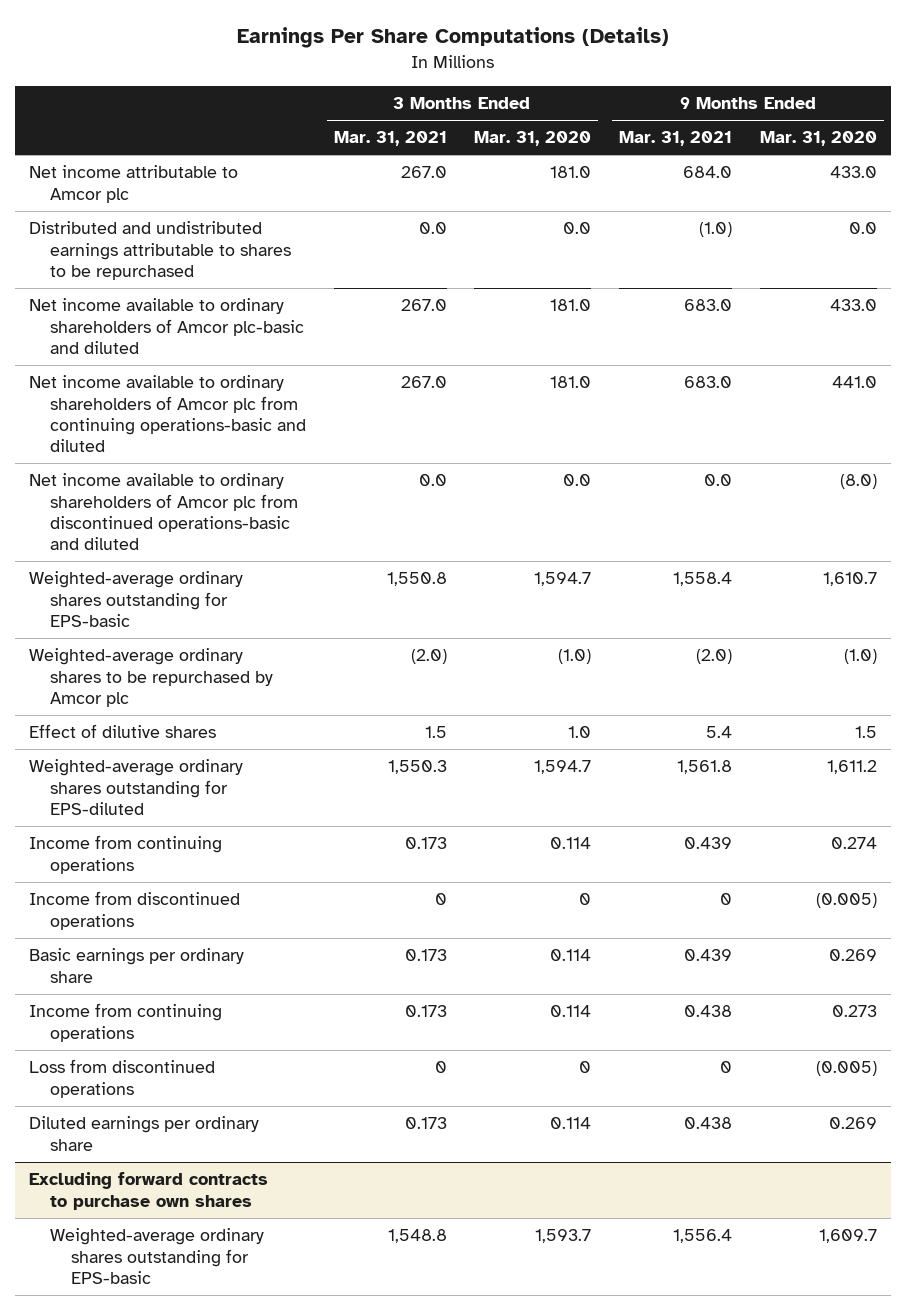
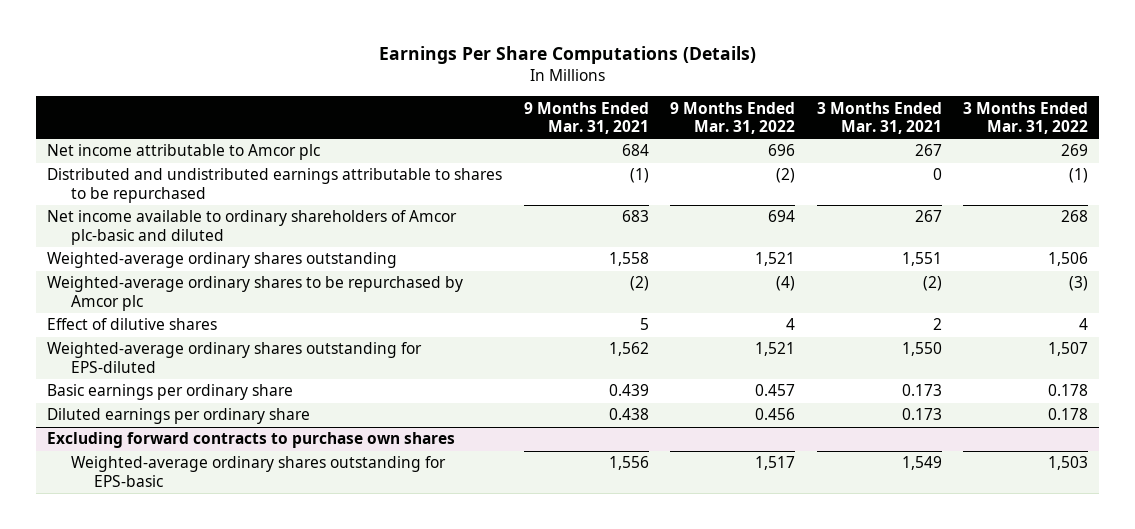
- | 3 Months Ended Mar. 31, 2021 | 3 Months Ended Mar. 31, 2020 | 9 Months Ended Mar. 31, 2021 | 9 Months Ended Mar. 31, 2020
+ | 9 Months Ended Mar. 31, 2021 | 9 Months Ended Mar. 31, 2022 | 3 Months Ended Mar. 31, 2021 | 3 Months Ended Mar. 31, 2022
- Net income attributable to Amcor plc | 267.0 | 181.0 | 684.0 | 433.0
- Distributed and undistributed earnings attributable to shares to be repurchased | 0.0 | 0.0 | (1.0) | 0.0
- Net income available to ordinary shareholders of Amcor plc-basic and diluted | 267.0 | 181.0 | 683.0 | 433.0
- Net income available to ordinary shareholders of Amcor plc from continuing operations-basic and diluted | 267.0 | 181.0 | 683.0 | 441.0
- Net income available to ordinary shareholders of Amcor plc from discontinued operations-basic and diluted | 0.0 | 0.0 | 0.0 | (8.0)
- Weighted-average ordinary shares outstanding for EPS-basic | 1,550.8 | 1,594.7 | 1,558.4 | 1,610.7
- Weighted-average ordinary shares to be repurchased by Amcor plc | (2.0) | (1.0) | (2.0) | (1.0)
- Effect of dilutive shares | 1.5 | 1.0 | 5.4 | 1.5
- Weighted-average ordinary shares outstanding for EPS-diluted | 1,550.3 | 1,594.7 | 1,561.8 | 1,611.2
- Income from continuing operations | 0.173 | 0.114 | 0.439 | 0.274
- Income from discontinued operations | 0 | 0 | 0 | (0.005)
+ Net income attributable to Amcor plc | 684 | 696 | 267 | 269
+ Distributed and undistributed earnings attributable to shares to be repurchased | (1) | (2) | 0 | (1)
+ Net income available to ordinary shareholders of Amcor plc-basic and diluted | 683 | 694 | 267 | 268
+ Weighted-average ordinary shares outstanding | 1,558 | 1,521 | 1,551 | 1,506
+ Weighted-average ordinary shares to be repurchased by Amcor plc | (2) | (4) | (2) | (3)
+ Effect of dilutive shares | 5 | 4 | 2 | 4
+ Weighted-average ordinary shares outstanding for EPS-diluted | 1,562 | 1,521 | 1,550 | 1,507
- Income from continuing operations | 0.173 | 0.114 | 0.438 | 0.273
- Loss from discontinued operations | 0 | 0 | 0 | (0.005)
@ Excluding forward contracts to purchase own shares
- Weighted-average ordinary shares outstanding for EPS-basic | 1,548.8 | 1,593.7 | 1,556.4 | 1,609.7
+ Weighted-average ordinary shares outstanding for EPS-basic | 1,556 | 1,517 | 1,549 | 1,503

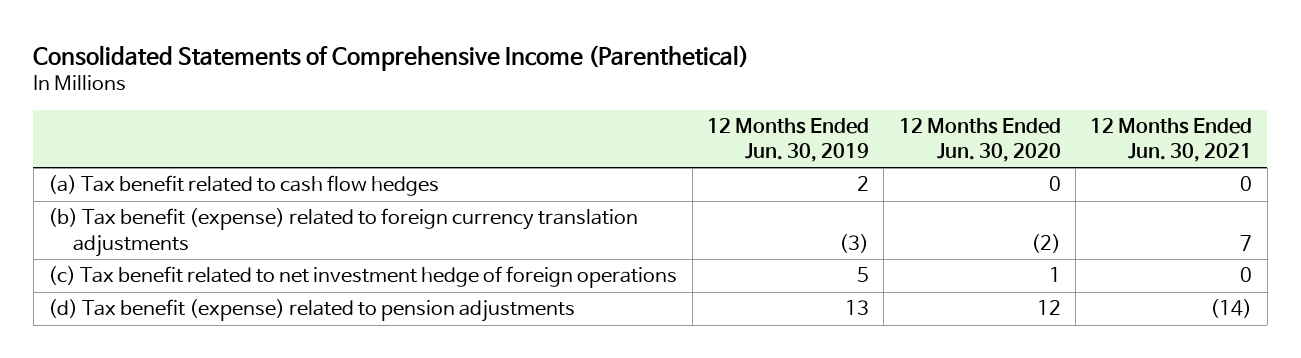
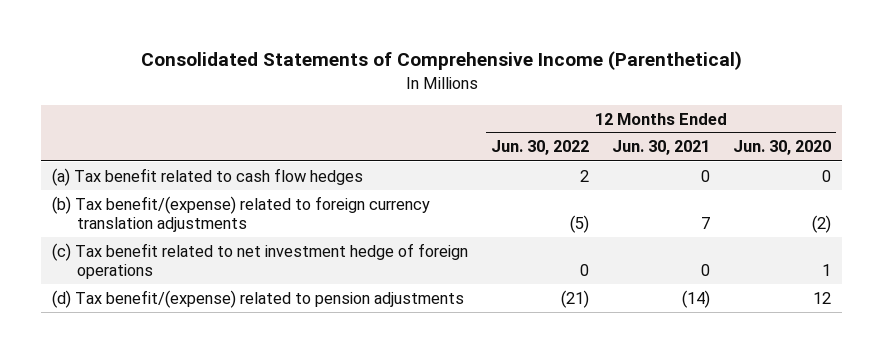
- | 12 Months Ended Jun. 30, 2019 | 12 Months Ended Jun. 30, 2020 | 12 Months Ended Jun. 30, 2021
+ | 12 Months Ended Jun. 30, 2022 | 12 Months Ended Jun. 30, 2021 | 12 Months Ended Jun. 30, 2020
- (b) Tax benefit (expense) related to foreign currency translation adjustments | (3) | (2) | 7
+ (b) Tax benefit/(expense) related to foreign currency translation adjustments | (5) | 7 | (2)
- (d) Tax benefit (expense) related to pension adjustments | 13 | 12 | (14)
+ (d) Tax benefit/(expense) related to pension adjustments | (21) | (14) | 12

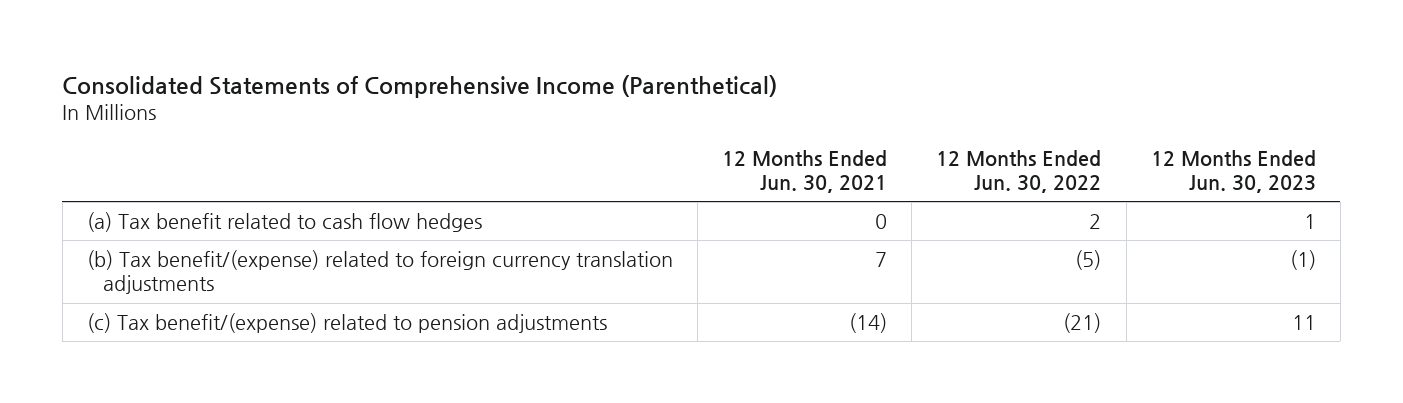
- | 12 Months Ended Jun. 30, 2022 | 12 Months Ended Jun. 30, 2021 | 12 Months Ended Jun. 30, 2020
+ | 12 Months Ended Jun. 30, 2021 | 12 Months Ended Jun. 30, 2022 | 12 Months Ended Jun. 30, 2023
- (c) Tax benefit related to net investment hedge of foreign operations | 0 | 0 | 1
- (d) Tax benefit/(expense) related to pension adjustments | (21) | (14) | 12
+ (c) Tax benefit/(expense) related to pension adjustments | (14) | (21) | 11

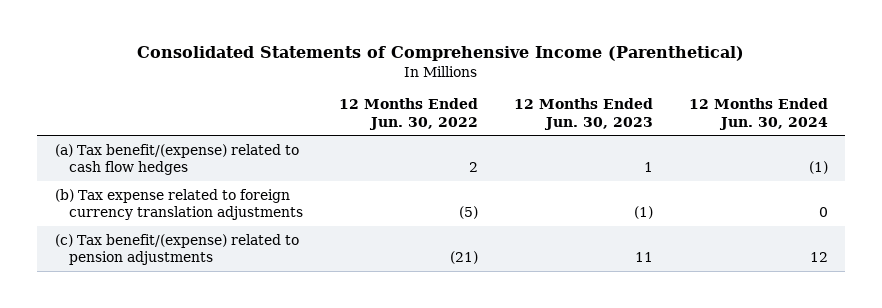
- | 12 Months Ended Jun. 30, 2021 | 12 Months Ended Jun. 30, 2022 | 12 Months Ended Jun. 30, 2023
+ | 12 Months Ended Jun. 30, 2022 | 12 Months Ended Jun. 30, 2023 | 12 Months Ended Jun. 30, 2024
- (a) Tax benefit related to cash flow hedges | 0 | 2 | 1
- (b) Tax benefit/(expense) related to foreign currency translation adjustments | 7 | (5) | (1)
+ (a) Tax benefit/(expense) related to cash flow hedges | 2 | 1 | (1)
+ (b) Tax expense related to foreign currency translation adjustments | (5) | (1) | 0

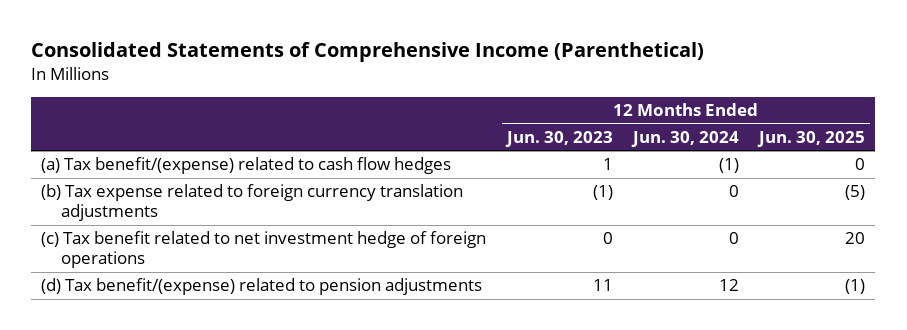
- | 12 Months Ended Jun. 30, 2022 | 12 Months Ended Jun. 30, 2023 | 12 Months Ended Jun. 30, 2024
+ | 12 Months Ended Jun. 30, 2023 | 12 Months Ended Jun. 30, 2024 | 12 Months Ended Jun. 30, 2025
- (c) Tax benefit/(expense) related to pension adjustments | (21) | 11 | 12
+ (c) Tax benefit related to net investment hedge of foreign operations | 0 | 0 | 20
+ (d) Tax benefit/(expense) related to pension adjustments | 11 | 12 | (1)

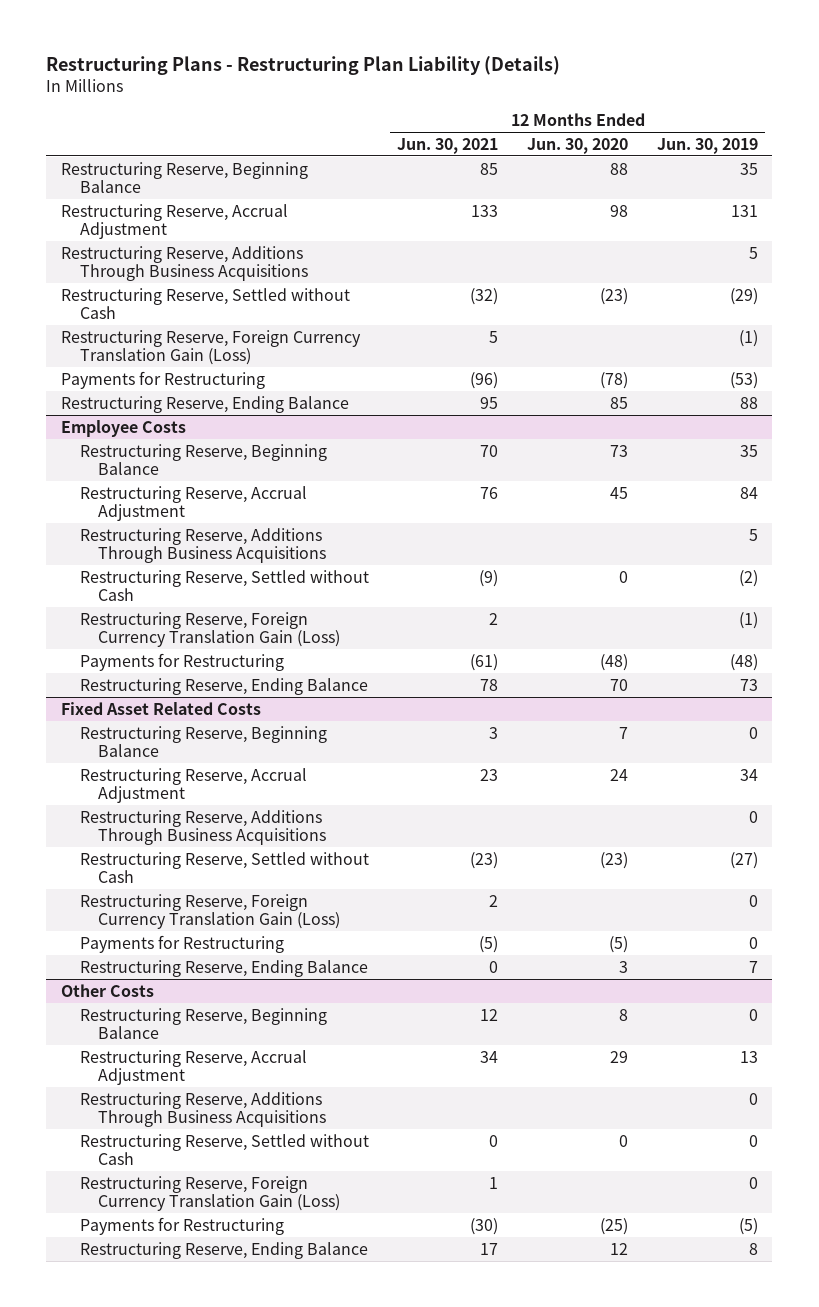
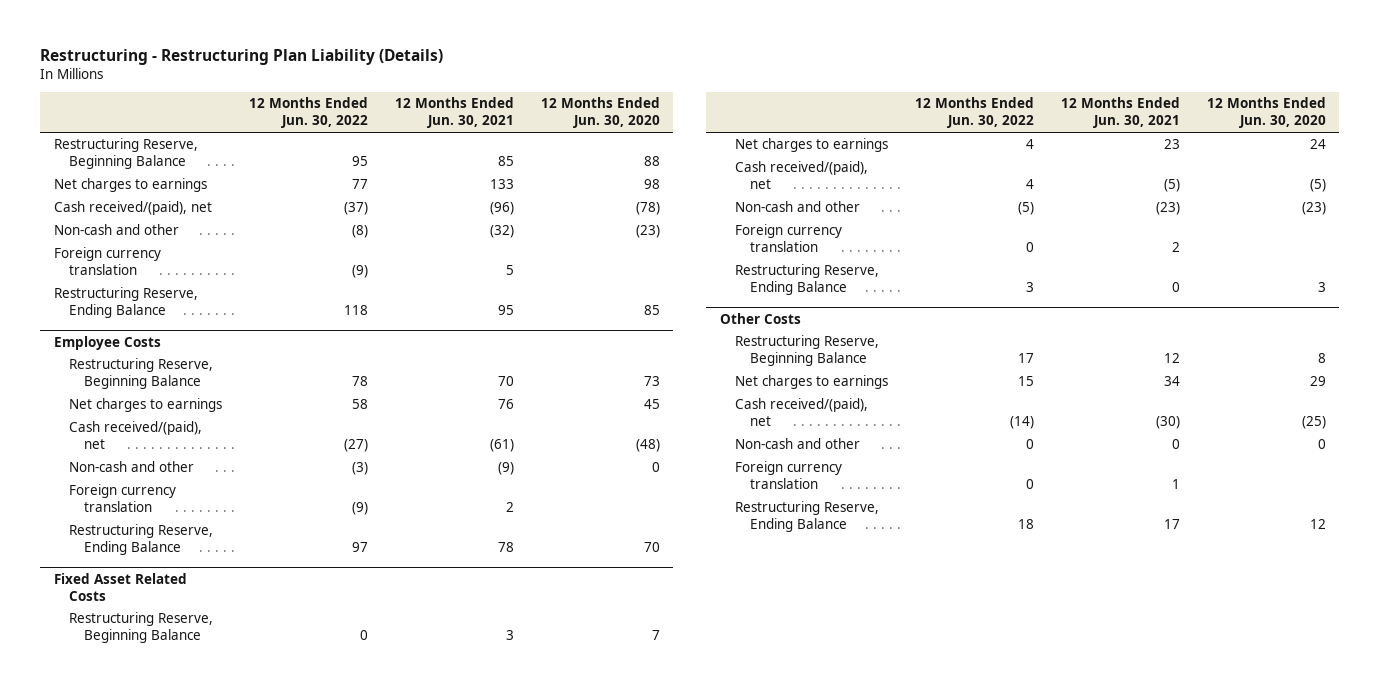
- Restructuring Plans - Restructuring Plan Liability (Details)
+ Restructuring - Restructuring Plan Liability (Details)
- | 12 Months Ended Jun. 30, 2021 | 12 Months Ended Jun. 30, 2020 | 12 Months Ended Jun. 30, 2019
+ | 12 Months Ended Jun. 30, 2022 | 12 Months Ended Jun. 30, 2021 | 12 Months Ended Jun. 30, 2020
- Restructuring Reserve, Accrual Adjustment | 133 | 98 | 131
- Restructuring Reserve, Additions Through Business Acquisitions | | | 5
- Restructuring Reserve, Settled without Cash | (32) | (23) | (29)
- Restructuring Reserve, Foreign Currency Translation Gain (Loss) | 5 | | (1)
- Payments for Restructuring | (96) | (78) | (53)
+ Net charges to earnings | 77 | 133 | 98
+ Cash received/(paid), net | (37) | (96) | (78)
+ Non-cash and other | (8) | (32) | (23)
+ Foreign currency translation | (9) | 5 |
@ Employee Costs
- Restructuring Reserve, Accrual Adjustment | 76 | 45 | 84
- Restructuring Reserve, Additions Through Business Acquisitions | | | 5
- Restructuring Reserve, Settled without Cash | (9) | 0 | (2)
- Restructuring Reserve, Foreign Currency Translation Gain (Loss) | 2 | | (1)
- Payments for Restructuring | (61) | (48) | (48)
+ Net charges to earnings | 58 | 76 | 45
+ Cash received/(paid), net | (27) | (61) | (48)
+ Non-cash and other | (3) | (9) | 0
+ Foreign currency translation | (9) | 2 |
@ Fixed Asset Related Costs
- Restructuring Reserve, Accrual Adjustment | 23 | 24 | 34
- Restructuring Reserve, Additions Through Business Acquisitions | | | 0
- Restructuring Reserve, Settled without Cash | (23) | (23) | (27)
- Restructuring Reserve, Foreign Currency Translation Gain (Loss) | 2 | | 0
- Payments for Restructuring | (5) | (5) | 0
+ Net charges to earnings | 4 | 23 | 24
+ Cash received/(paid), net | 4 | (5) | (5)
+ Non-cash and other | (5) | (23) | (23)
+ Foreign currency translation | 0 | 2 |
@ Other Costs
- Restructuring Reserve, Accrual Adjustment | 34 | 29 | 13
- Restructuring Reserve, Additions Through Business Acquisitions | | | 0
- Restructuring Reserve, Settled without Cash | 0 | 0 | 0
- Restructuring Reserve, Foreign Currency Translation Gain (Loss) | 1 | | 0
- Payments for Restructuring | (30) | (25) | (5)
+ Net charges to earnings | 15 | 34 | 29
+ Cash received/(paid), net | (14) | (30) | (25)
+ Non-cash and other | 0 | 0 | 0
+ Foreign currency translation | 0 | 1 |

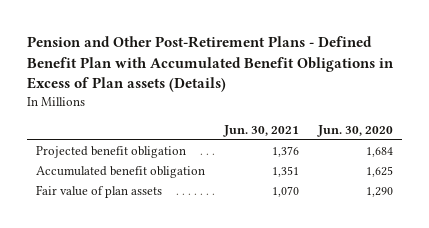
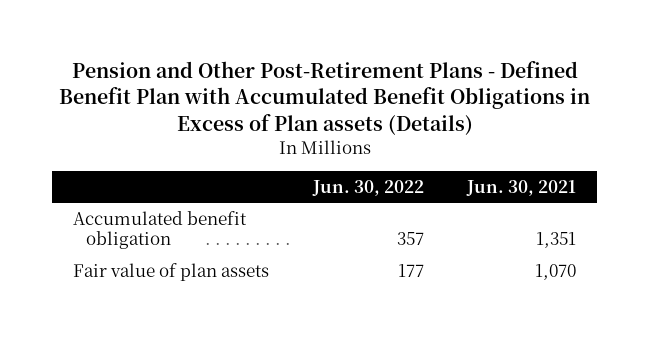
- | Jun. 30, 2021 | Jun. 30, 2020
+ | Jun. 30, 2022 | Jun. 30, 2021
- Projected benefit obligation | 1,376 | 1,684

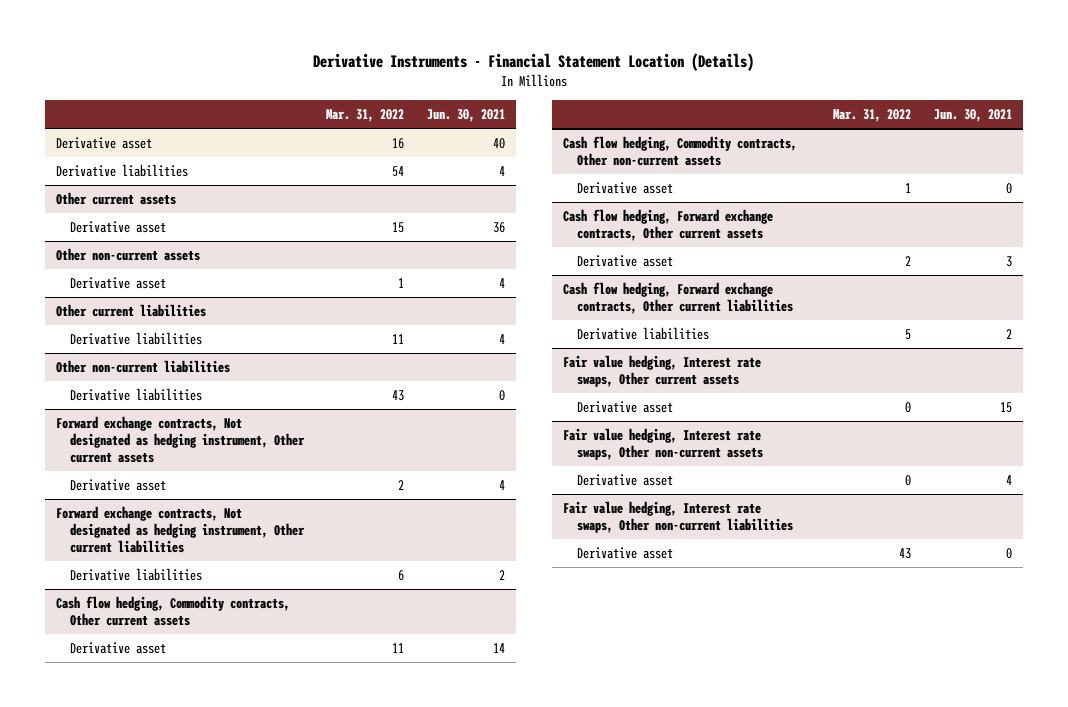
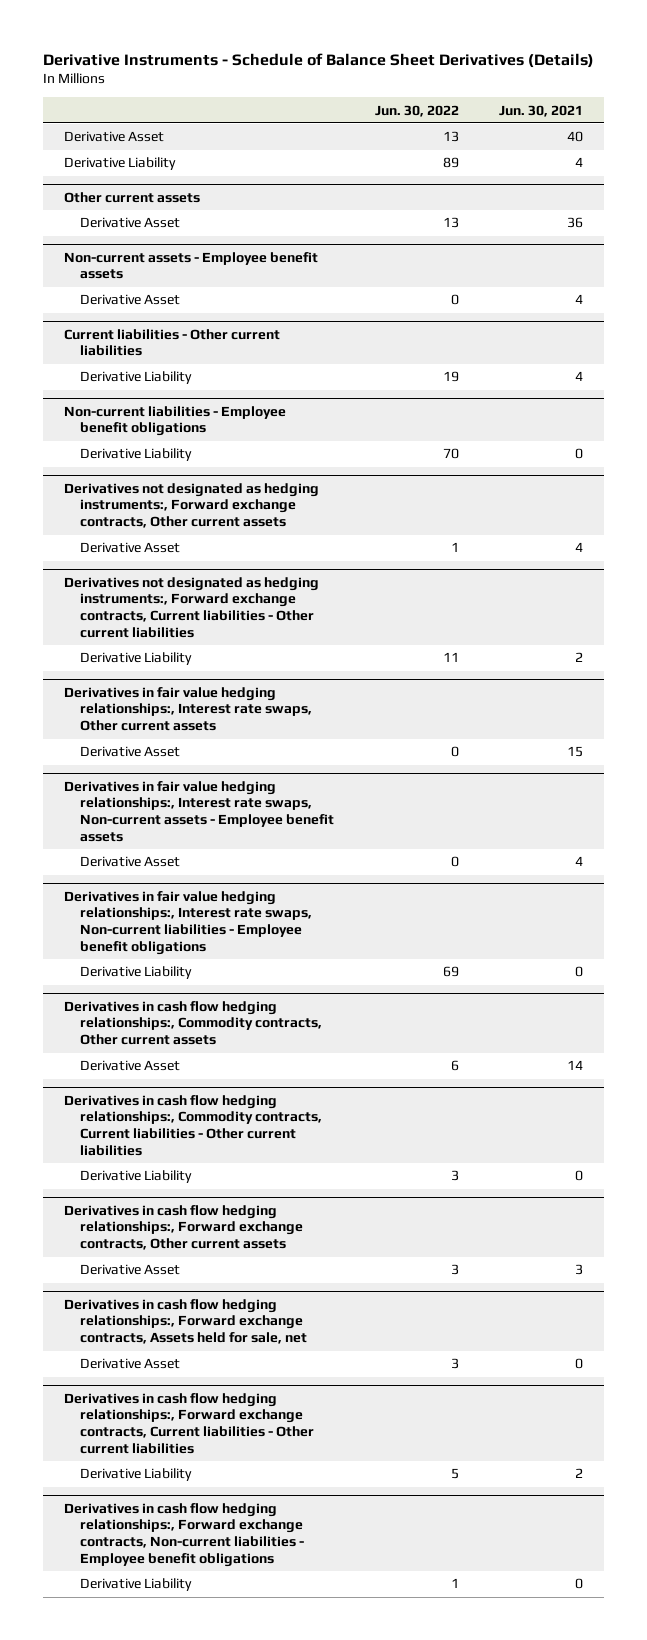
- Derivative Instruments - Financial Statement Location (Details)
+ Derivative Instruments - Schedule of Balance Sheet Derivatives (Details)
- | Mar. 31, 2022 | Jun. 30, 2021
+ | Jun. 30, 2022 | Jun. 30, 2021
- Derivative asset | 16 | 40
- Derivative liabilities | 54 | 4
+ Derivative Asset | 13 | 40
+ Derivative Liability | 89 | 4
@ Other current assets
- Derivative asset | 15 | 36
- Other non-current assets
- Derivative asset | 1 | 4
- Other current liabilities
- Derivative liabilities | 11 | 4
- Other non-current liabilities
- Derivative liabilities | 43 | 0
- Forward exchange contracts, Not designated as hedging instrument, Other current assets
- Derivative asset | 2 | 4
- Forward exchange contracts, Not designated as hedging instrument, Other current liabilities
- Derivative liabilities | 6 | 2
- Cash flow hedging, Commodity contracts, Other current assets
- Derivative asset | 11 | 14
- Cash flow hedging, Commodity contracts, Other non-current assets
- Derivative asset | 1 | 0
- Cash flow hedging, Forward exchange contracts, Other current assets
- Derivative asset | 2 | 3
- Cash flow hedging, Forward exchange contracts, Other current liabilities
- Derivative liabilities | 5 | 2
- Fair value hedging, Interest rate swaps, Other current assets
- Derivative asset | 0 | 15
- Fair value hedging, Interest rate swaps, Other non-current assets
- Derivative asset | 0 | 4
- Fair value hedging, Interest rate swaps, Other non-current liabilities
- Derivative asset | 43 | 0
@ Other current assets
+ Derivative Asset | 13 | 36
+ Non-current assets - Employee benefit assets
+ Derivative Asset | 0 | 4
+ Current liabilities - Other current liabilities
+ Derivative Liability | 19 | 4
+ Non-current liabilities - Employee benefit obligations
+ Derivative Liability | 70 | 0
+ Derivatives not designated as hedging instruments:, Forward exchange contracts, Other current assets
+ Derivative Asset | 1 | 4
+ Derivatives not designated as hedging instruments:, Forward exchange contracts, Current liabilities - Other current liabilities
+ Derivative Liability | 11 | 2
+ Derivatives in fair value hedging relationships:, Interest rate swaps, Other current assets
+ Derivative Asset | 0 | 15
+ Derivatives in fair value hedging relationships:, Interest rate swaps, Non-current assets - Employee benefit assets
+ Derivative Asset | 0 | 4
+ Derivatives in fair value hedging relationships:, Interest rate swaps, Non-current liabilities - Employee benefit obligations
+ Derivative Liability | 69 | 0
+ Derivatives in cash flow hedging relationships:, Commodity contracts, Other current assets
+ Derivative Asset | 6 | 14
+ Derivatives in cash flow hedging relationships:, Commodity contracts, Current liabilities - Other current liabilities
+ Derivative Liability | 3 | 0
+ Derivatives in cash flow hedging relationships:, Forward exchange contracts, Other current assets
+ Derivative Asset | 3 | 3
+ Derivatives in cash flow hedging relationships:, Forward exchange contracts, Assets held for sale, net
+ Derivative Asset | 3 | 0
+ Derivatives in cash flow hedging relationships:, Forward exchange contracts, Current liabilities - Other current liabilities
+ Derivative Liability | 5 | 2
+ Derivatives in cash flow hedging relationships:, Forward exchange contracts, Non-current liabilities - Employee benefit obligations
+ Derivative Liability | 1 | 0

